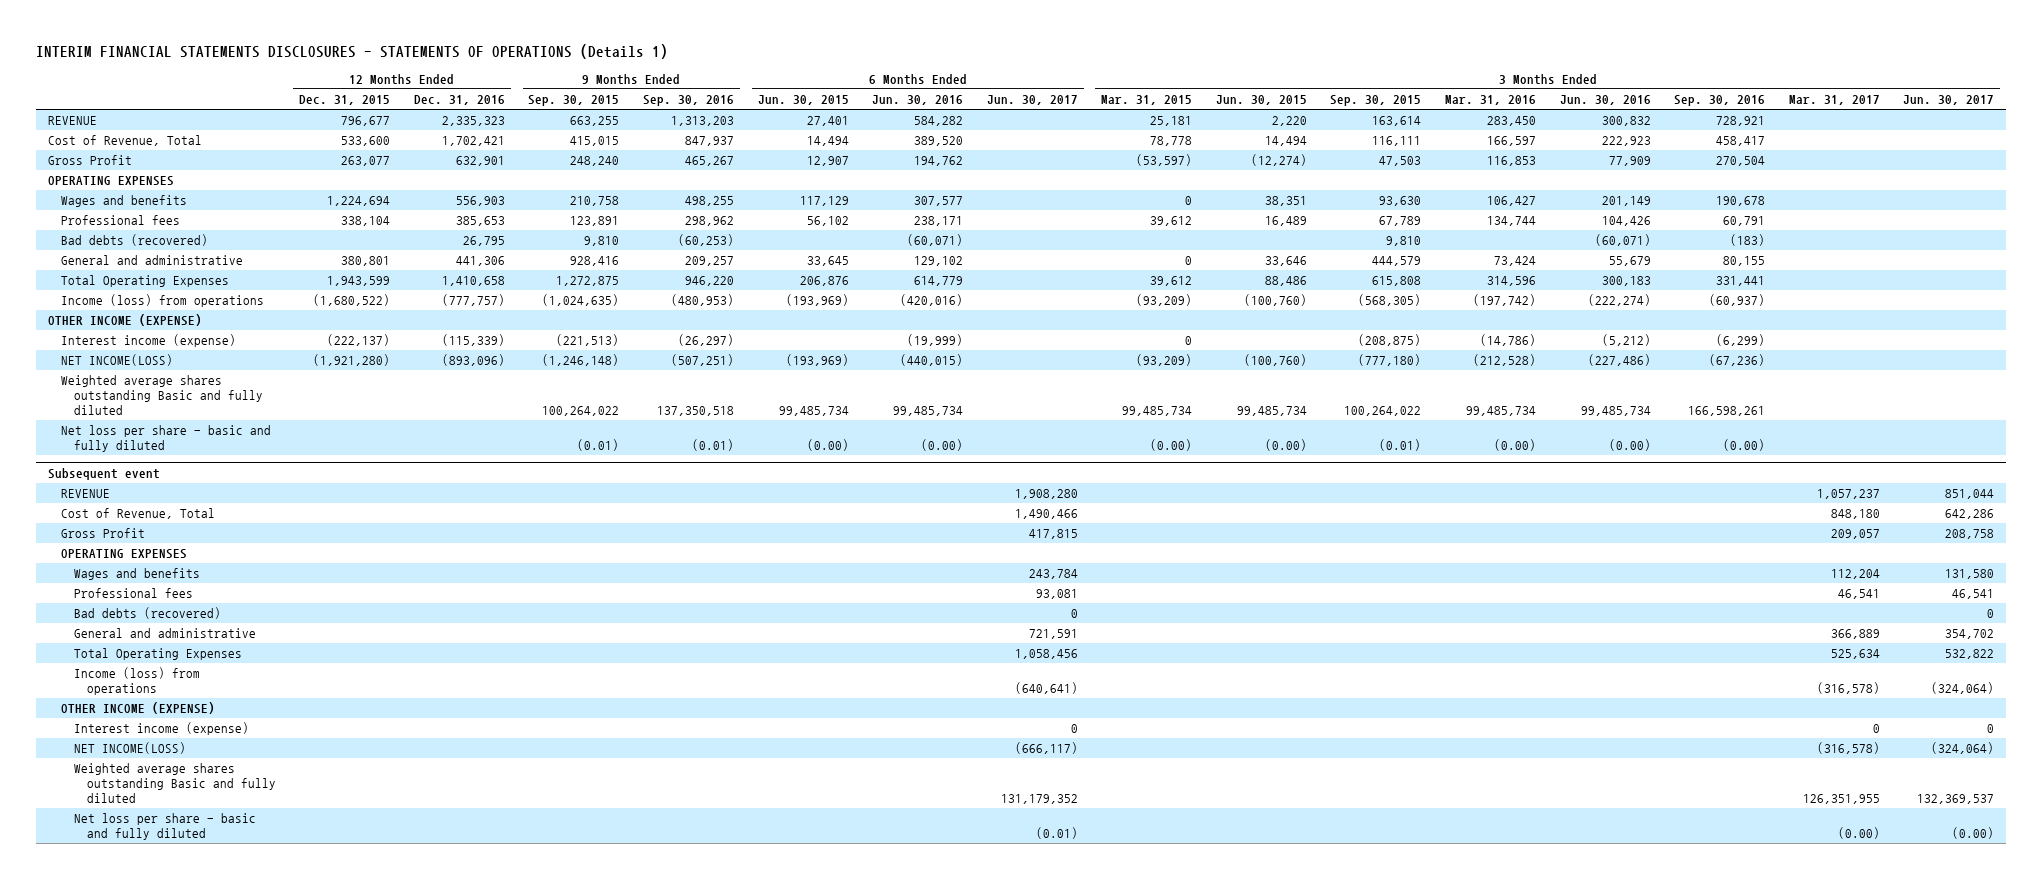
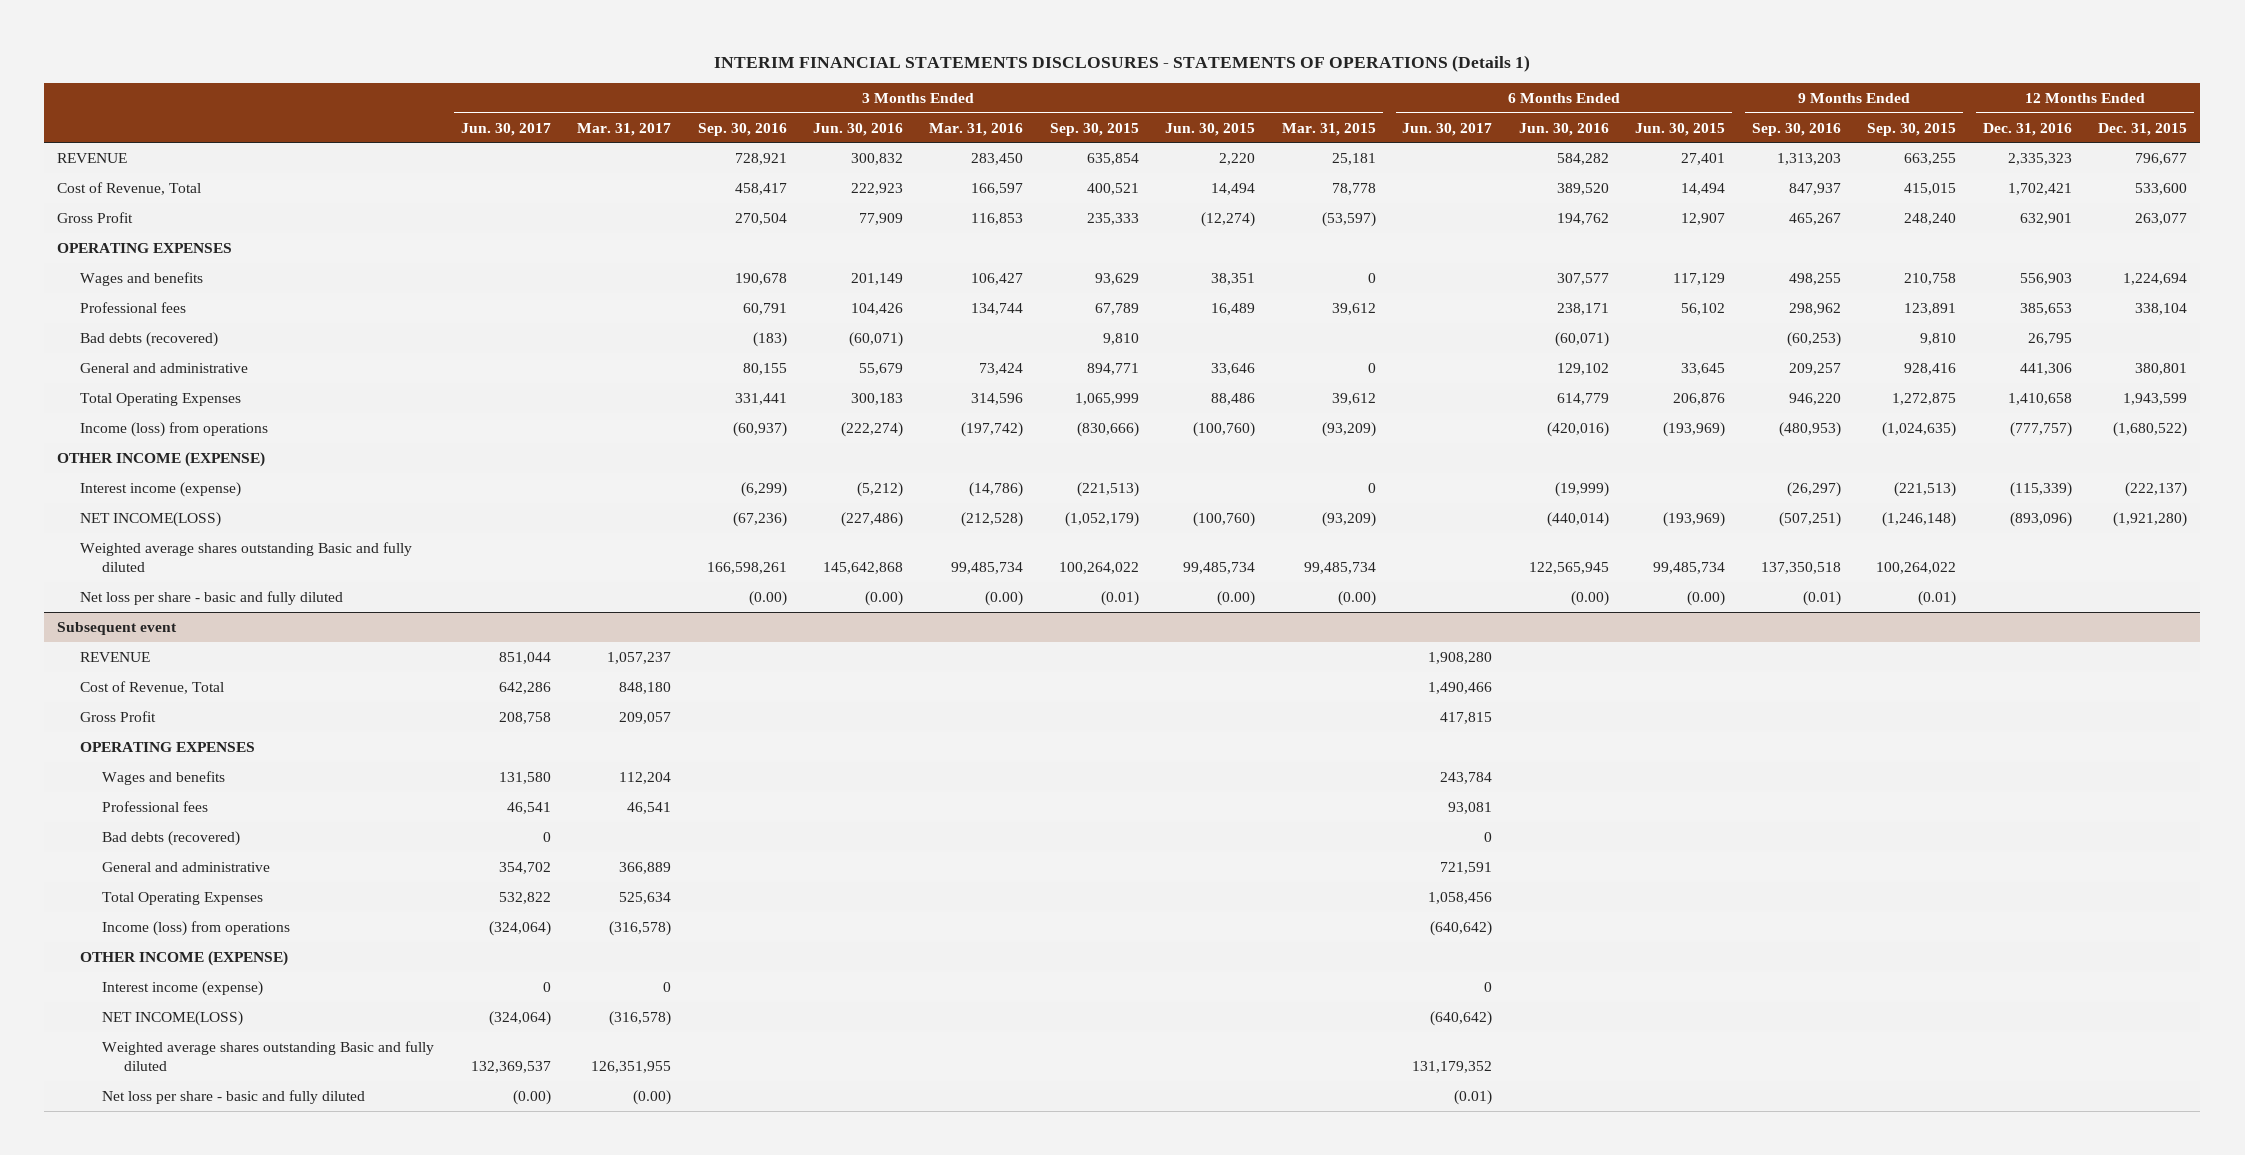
- | 12 Months Ended Dec. 31, 2015 | 12 Months Ended Dec. 31, 2016 | 9 Months Ended Sep. 30, 2015 | 9 Months Ended Sep. 30, 2016 | 6 Months Ended Jun. 30, 2015 | 6 Months Ended Jun. 30, 2016 | 6 Months Ended Jun. 30, 2017 | 3 Months Ended Mar. 31, 2015 | 3 Months Ended Jun. 30, 2015 | 3 Months Ended Sep. 30, 2015 | 3 Months Ended Mar. 31, 2016 | 3 Months Ended Jun. 30, 2016 | 3 Months Ended Sep. 30, 2016 | 3 Months Ended Mar. 31, 2017 | 3 Months Ended Jun. 30, 2017
+ | 3 Months Ended Jun. 30, 2017 | 3 Months Ended Mar. 31, 2017 | 3 Months Ended Sep. 30, 2016 | 3 Months Ended Jun. 30, 2016 | 3 Months Ended Mar. 31, 2016 | 3 Months Ended Sep. 30, 2015 | 3 Months Ended Jun. 30, 2015 | 3 Months Ended Mar. 31, 2015 | 6 Months Ended Jun. 30, 2017 | 6 Months Ended Jun. 30, 2016 | 6 Months Ended Jun. 30, 2015 | 9 Months Ended Sep. 30, 2016 | 9 Months Ended Sep. 30, 2015 | 12 Months Ended Dec. 31, 2016 | 12 Months Ended Dec. 31, 2015
- REVENUE | 796,677 | 2,335,323 | 663,255 | 1,313,203 | 27,401 | 584,282 | | 25,181 | 2,220 | 163,614 | 283,450 | 300,832 | 728,921 | |
- Cost of Revenue, Total | 533,600 | 1,702,421 | 415,015 | 847,937 | 14,494 | 389,520 | | 78,778 | 14,494 | 116,111 | 166,597 | 222,923 | 458,417 | |
- Gross Profit | 263,077 | 632,901 | 248,240 | 465,267 | 12,907 | 194,762 | | (53,597) | (12,274) | 47,503 | 116,853 | 77,909 | 270,504 | |
+ REVENUE | | | 728,921 | 300,832 | 283,450 | 635,854 | 2,220 | 25,181 | | 584,282 | 27,401 | 1,313,203 | 663,255 | 2,335,323 | 796,677
+ Cost of Revenue, Total | | | 458,417 | 222,923 | 166,597 | 400,521 | 14,494 | 78,778 | | 389,520 | 14,494 | 847,937 | 415,015 | 1,702,421 | 533,600
+ Gross Profit | | | 270,504 | 77,909 | 116,853 | 235,333 | (12,274) | (53,597) | | 194,762 | 12,907 | 465,267 | 248,240 | 632,901 | 263,077
- Wages and benefits | 1,224,694 | 556,903 | 210,758 | 498,255 | 117,129 | 307,577 | | 0 | 38,351 | 93,630 | 106,427 | 201,149 | 190,678 | |
+ Wages and benefits | | | 190,678 | 201,149 | 106,427 | 93,629 | 38,351 | 0 | | 307,577 | 117,129 | 498,255 | 210,758 | 556,903 | 1,224,694
- General and administrative | 380,801 | 441,306 | 928,416 | 209,257 | 33,645 | 129,102 | | 0 | 33,646 | 444,579 | 73,424 | 55,679 | 80,155 | |
- Total Operating Expenses | 1,943,599 | 1,410,658 | 1,272,875 | 946,220 | 206,876 | 614,779 | | 39,612 | 88,486 | 615,808 | 314,596 | 300,183 | 331,441 | |
- Income (loss) from operations | (1,680,522) | (777,757) | (1,024,635) | (480,953) | (193,969) | (420,016) | | (93,209) | (100,760) | (568,305) | (197,742) | (222,274) | (60,937) | |
+ General and administrative | | | 80,155 | 55,679 | 73,424 | 894,771 | 33,646 | 0 | | 129,102 | 33,645 | 209,257 | 928,416 | 441,306 | 380,801
+ Total Operating Expenses | | | 331,441 | 300,183 | 314,596 | 1,065,999 | 88,486 | 39,612 | | 614,779 | 206,876 | 946,220 | 1,272,875 | 1,410,658 | 1,943,599
+ Income (loss) from operations | | | (60,937) | (222,274) | (197,742) | (830,666) | (100,760) | (93,209) | | (420,016) | (193,969) | (480,953) | (1,024,635) | (777,757) | (1,680,522)
- Interest income (expense) | (222,137) | (115,339) | (221,513) | (26,297) | | (19,999) | | 0 | | (208,875) | (14,786) | (5,212) | (6,299) | |
- NET INCOME(LOSS) | (1,921,280) | (893,096) | (1,246,148) | (507,251) | (193,969) | (440,015) | | (93,209) | (100,760) | (777,180) | (212,528) | (227,486) | (67,236) | |
- Weighted average shares outstanding Basic and fully diluted | | | 100,264,022 | 137,350,518 | 99,485,734 | 99,485,734 | | 99,485,734 | 99,485,734 | 100,264,022 | 99,485,734 | 99,485,734 | 166,598,261 | |
+ Interest income (expense) | | | (6,299) | (5,212) | (14,786) | (221,513) | | 0 | | (19,999) | | (26,297) | (221,513) | (115,339) | (222,137)
+ NET INCOME(LOSS) | | | (67,236) | (227,486) | (212,528) | (1,052,179) | (100,760) | (93,209) | | (440,014) | (193,969) | (507,251) | (1,246,148) | (893,096) | (1,921,280)
+ Weighted average shares outstanding Basic and fully diluted | | | 166,598,261 | 145,642,868 | 99,485,734 | 100,264,022 | 99,485,734 | 99,485,734 | | 122,565,945 | 99,485,734 | 137,350,518 | 100,264,022 | |
@ Subsequent event
- Income (loss) from operations | | | | | | | (640,641) | | | | | | | (316,578) | (324,064)
+ Income (loss) from operations | (324,064) | (316,578) | | | | | | | (640,642) | | | | | |
- NET INCOME(LOSS) | | | | | | | (666,117) | | | | | | | (316,578) | (324,064)
+ NET INCOME(LOSS) | (324,064) | (316,578) | | | | | | | (640,642) | | | | | |

